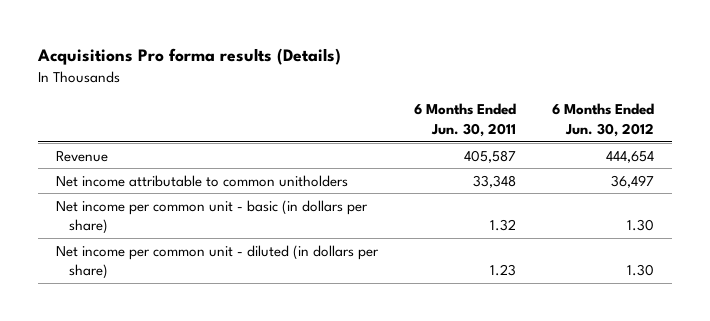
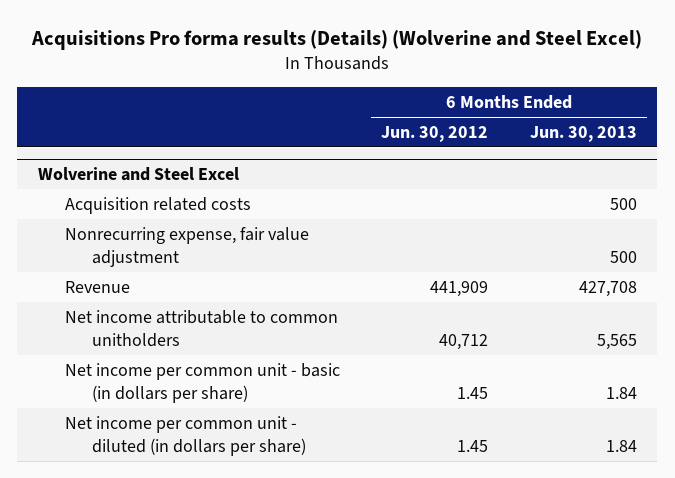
- Acquisitions Pro forma results (Details)
+ Acquisitions Pro forma results (Details) (Wolverine and Steel Excel)
- | 6 Months Ended Jun. 30, 2011 | 6 Months Ended Jun. 30, 2012
+ | 6 Months Ended Jun. 30, 2012 | 6 Months Ended Jun. 30, 2013
- Revenue | 405,587 | 444,654
- Net income attributable to common unitholders | 33,348 | 36,497
- Net income per common unit - basic (in dollars per share) | 1.32 | 1.30
- Net income per common unit - diluted (in dollars per share) | 1.23 | 1.30
+ Wolverine and Steel Excel
+ Acquisition related costs | | 500
+ Nonrecurring expense, fair value adjustment | | 500
+ Revenue | 441,909 | 427,708
+ Net income attributable to common unitholders | 40,712 | 5,565
+ Net income per common unit - basic (in dollars per share) | 1.45 | 1.84
+ Net income per common unit - diluted (in dollars per share) | 1.45 | 1.84

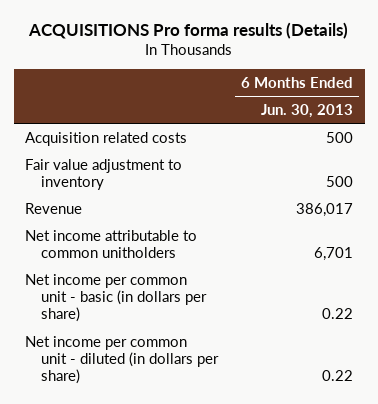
- Acquisitions Pro forma results (Details) (Wolverine and Steel Excel)
+ ACQUISITIONS Pro forma results (Details)
- | 6 Months Ended Jun. 30, 2012 | 6 Months Ended Jun. 30, 2013
+ | 6 Months Ended Jun. 30, 2013
- Wolverine and Steel Excel
- Nonrecurring expense, fair value adjustment | | 500
- Revenue | 441,909 | 427,708
- Net income attributable to common unitholders | 40,712 | 5,565
- Net income per common unit - basic (in dollars per share) | 1.45 | 1.84
- Net income per common unit - diluted (in dollars per share) | 1.45 | 1.84
+ Fair value adjustment to inventory | 500
+ Revenue | 386,017
+ Net income attributable to common unitholders | 6,701
+ Net income per common unit - basic (in dollars per share) | 0.22
+ Net income per common unit - diluted (in dollars per share) | 0.22

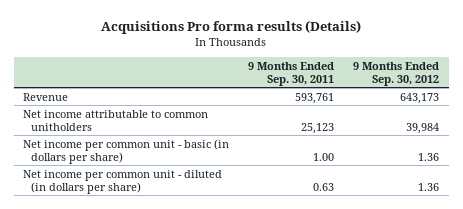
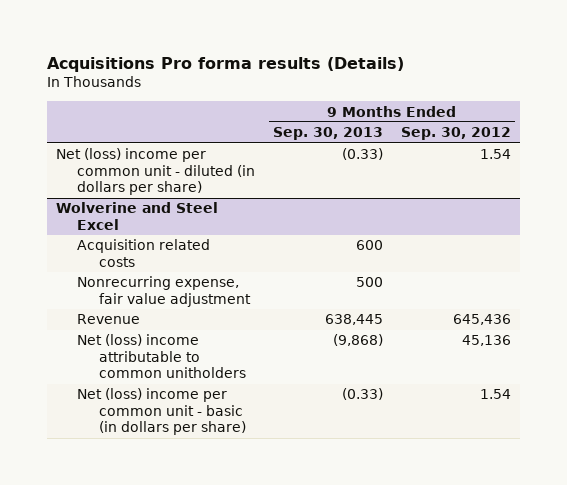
- | 9 Months Ended Sep. 30, 2011 | 9 Months Ended Sep. 30, 2012
+ | 9 Months Ended Sep. 30, 2013 | 9 Months Ended Sep. 30, 2012
- Revenue | 593,761 | 643,173
- Net income attributable to common unitholders | 25,123 | 39,984
- Net income per common unit - basic (in dollars per share) | 1.00 | 1.36
- Net income per common unit - diluted (in dollars per share) | 0.63 | 1.36
+ Net (loss) income per common unit - diluted (in dollars per share) | (0.33) | 1.54
+ Wolverine and Steel Excel
+ Acquisition related costs | 600 |
+ Nonrecurring expense, fair value adjustment | 500 |
+ Revenue | 638,445 | 645,436
+ Net (loss) income attributable to common unitholders | (9,868) | 45,136
+ Net (loss) income per common unit - basic (in dollars per share) | (0.33) | 1.54

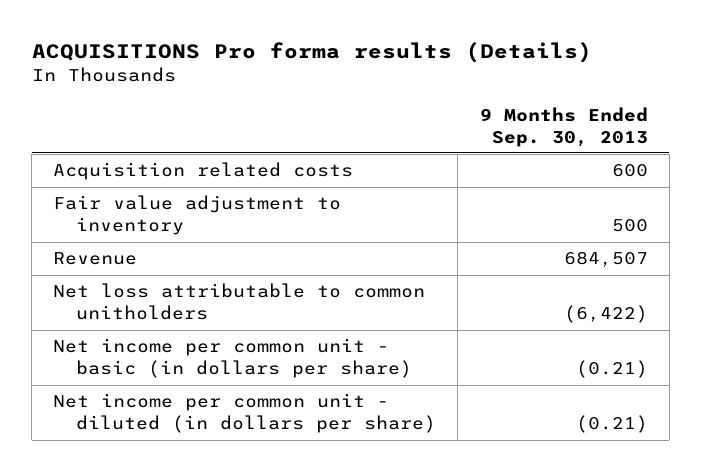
- Acquisitions Pro forma results (Details)
+ ACQUISITIONS Pro forma results (Details)
- | 9 Months Ended Sep. 30, 2013 | 9 Months Ended Sep. 30, 2012
+ | 9 Months Ended Sep. 30, 2013
- Net (loss) income per common unit - diluted (in dollars per share) | (0.33) | 1.54
- Wolverine and Steel Excel
- Nonrecurring expense, fair value adjustment | 500 |
- Revenue | 638,445 | 645,436
- Net (loss) income attributable to common unitholders | (9,868) | 45,136
- Net (loss) income per common unit - basic (in dollars per share) | (0.33) | 1.54
+ Fair value adjustment to inventory | 500
+ Revenue | 684,507
+ Net loss attributable to common unitholders | (6,422)
+ Net income per common unit - basic (in dollars per share) | (0.21)
+ Net income per common unit - diluted (in dollars per share) | (0.21)

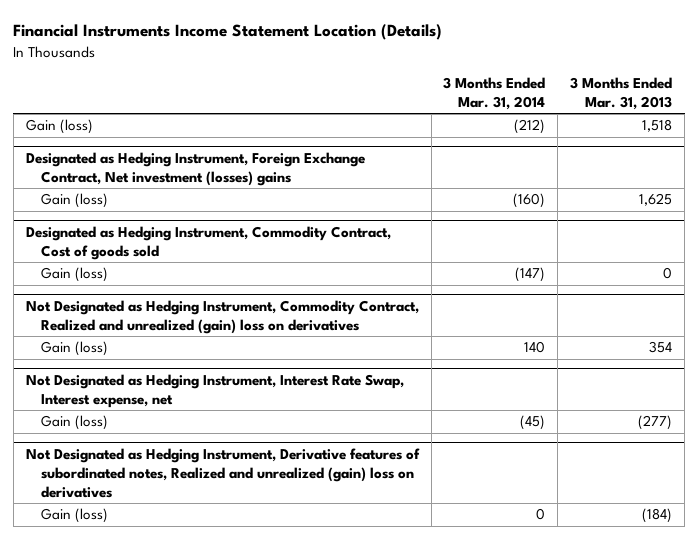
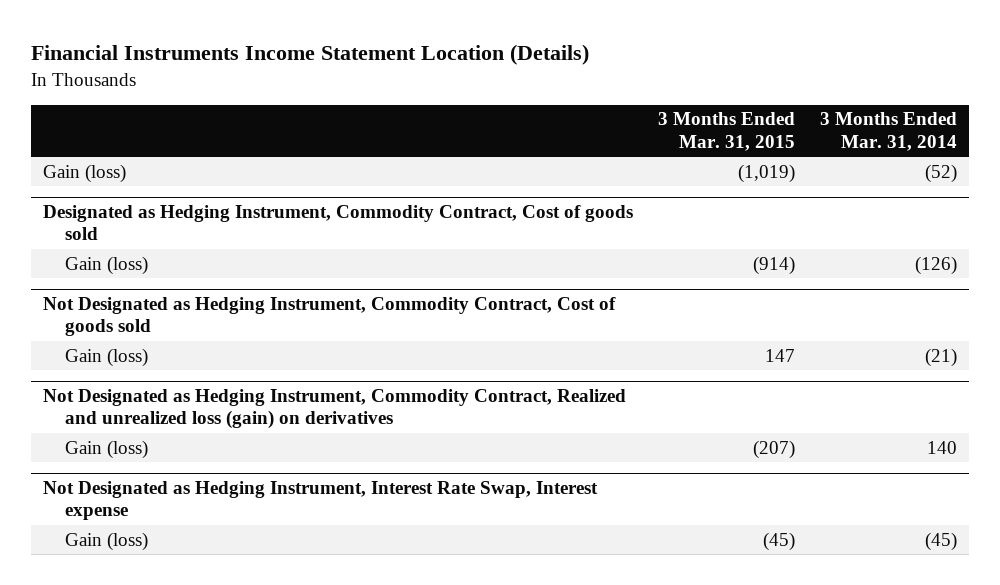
- | 3 Months Ended Mar. 31, 2014 | 3 Months Ended Mar. 31, 2013
+ | 3 Months Ended Mar. 31, 2015 | 3 Months Ended Mar. 31, 2014
- Gain (loss) | (212) | 1,518
- Designated as Hedging Instrument, Foreign Exchange Contract, Net investment (losses) gains
- Gain (loss) | (160) | 1,625
+ Gain (loss) | (1,019) | (52)
@ Designated as Hedging Instrument, Commodity Contract, Cost of goods sold
- Gain (loss) | (147) | 0
- Not Designated as Hedging Instrument, Commodity Contract, Realized and unrealized (gain) loss on derivatives
@ Designated as Hedging Instrument, Commodity Contract, Cost of goods sold
+ Gain (loss) | (914) | (126)
+ Not Designated as Hedging Instrument, Commodity Contract, Cost of goods sold
+ Gain (loss) | 147 | (21)
+ Not Designated as Hedging Instrument, Commodity Contract, Realized and unrealized loss (gain) on derivatives
- Not Designated as Hedging Instrument, Interest Rate Swap, Interest expense, net
+ Not Designated as Hedging Instrument, Interest Rate Swap, Interest expense
- Not Designated as Hedging Instrument, Derivative features of subordinated notes, Realized and unrealized (gain) loss on derivatives
- Gain (loss) | 0 | (184)

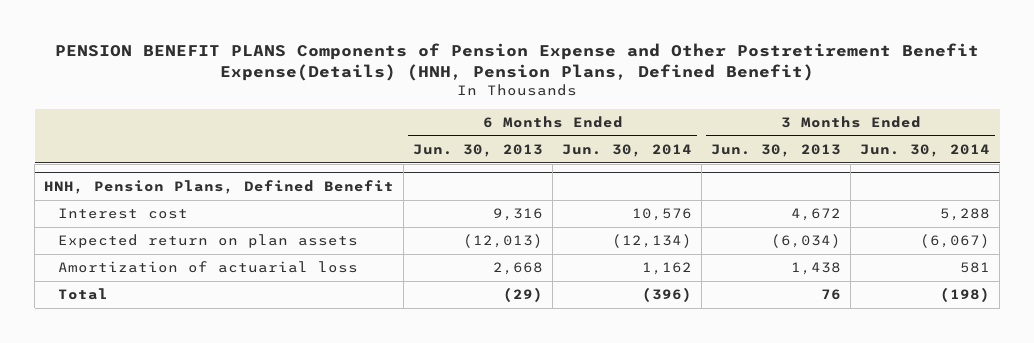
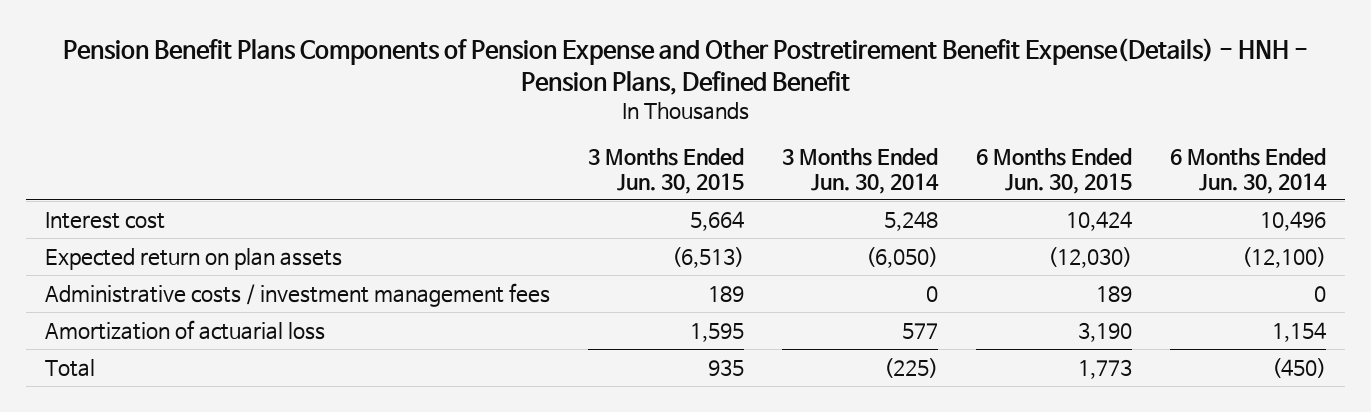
- PENSION BENEFIT PLANS Components of Pension Expense and Other Postretirement Benefit Expense(Details) (HNH, Pension Plans, Defined Benefit)
+ Pension Benefit Plans Components of Pension Expense and Other Postretirement Benefit Expense(Details) - HNH - Pension Plans, Defined Benefit
- | 6 Months Ended Jun. 30, 2013 | 6 Months Ended Jun. 30, 2014 | 3 Months Ended Jun. 30, 2013 | 3 Months Ended Jun. 30, 2014
+ | 3 Months Ended Jun. 30, 2015 | 3 Months Ended Jun. 30, 2014 | 6 Months Ended Jun. 30, 2015 | 6 Months Ended Jun. 30, 2014
- HNH, Pension Plans, Defined Benefit
- Interest cost | 9,316 | 10,576 | 4,672 | 5,288
- Expected return on plan assets | (12,013) | (12,134) | (6,034) | (6,067)
- Amortization of actuarial loss | 2,668 | 1,162 | 1,438 | 581
- Total | (29) | (396) | 76 | (198)
+ Interest cost | 5,664 | 5,248 | 10,424 | 10,496
+ Expected return on plan assets | (6,513) | (6,050) | (12,030) | (12,100)
+ Administrative costs / investment management fees | 189 | 0 | 189 | 0
+ Amortization of actuarial loss | 1,595 | 577 | 3,190 | 1,154
+ Total | 935 | (225) | 1,773 | (450)

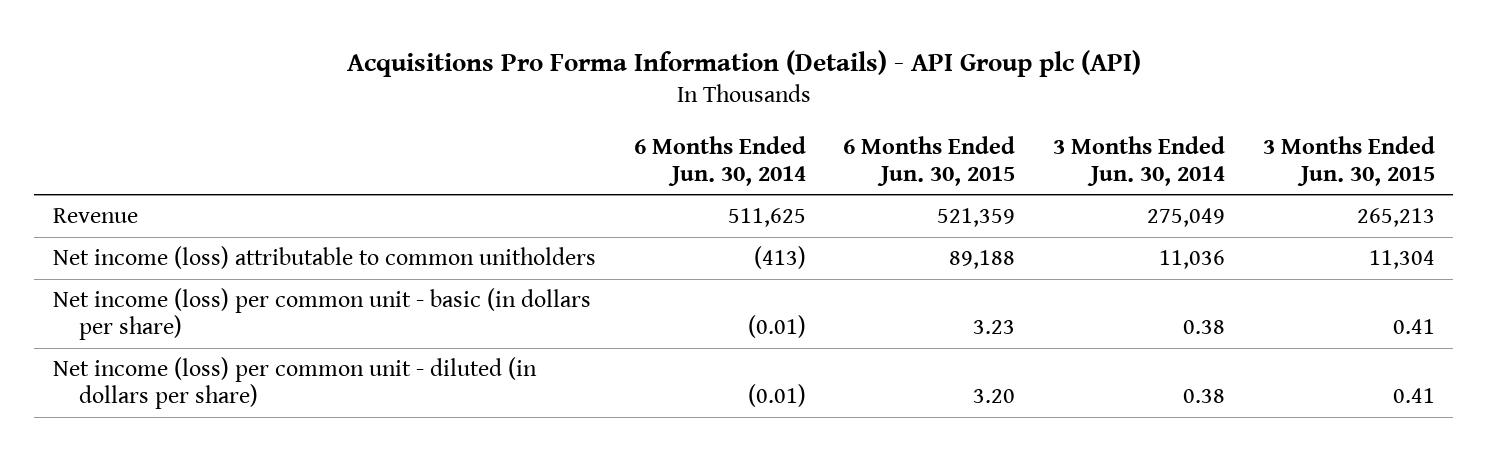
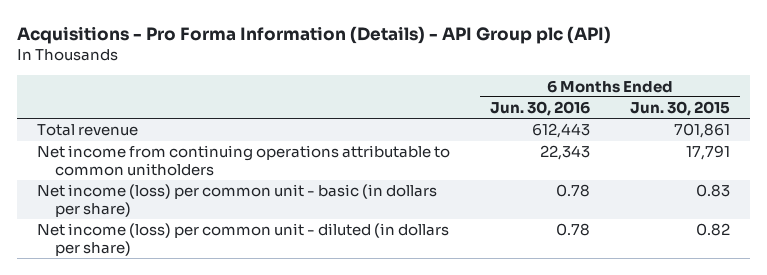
- Acquisitions Pro Forma Information (Details) - API Group plc (API)
+ Acquisitions - Pro Forma Information (Details) - API Group plc (API)
- | 6 Months Ended Jun. 30, 2014 | 6 Months Ended Jun. 30, 2015 | 3 Months Ended Jun. 30, 2014 | 3 Months Ended Jun. 30, 2015
+ | 6 Months Ended Jun. 30, 2016 | 6 Months Ended Jun. 30, 2015
- Revenue | 511,625 | 521,359 | 275,049 | 265,213
- Net income (loss) attributable to common unitholders | (413) | 89,188 | 11,036 | 11,304
- Net income (loss) per common unit - basic (in dollars per share) | (0.01) | 3.23 | 0.38 | 0.41
- Net income (loss) per common unit - diluted (in dollars per share) | (0.01) | 3.20 | 0.38 | 0.41
+ Total revenue | 612,443 | 701,861
+ Net income from continuing operations attributable to common unitholders | 22,343 | 17,791
+ Net income (loss) per common unit - basic (in dollars per share) | 0.78 | 0.83
+ Net income (loss) per common unit - diluted (in dollars per share) | 0.78 | 0.82

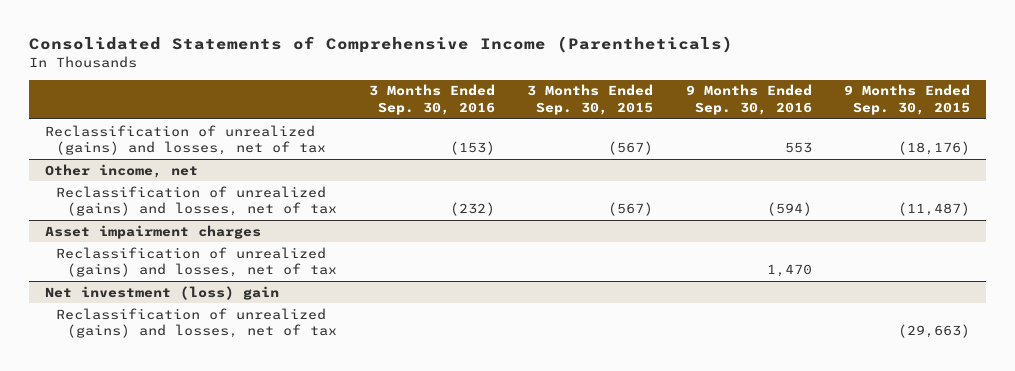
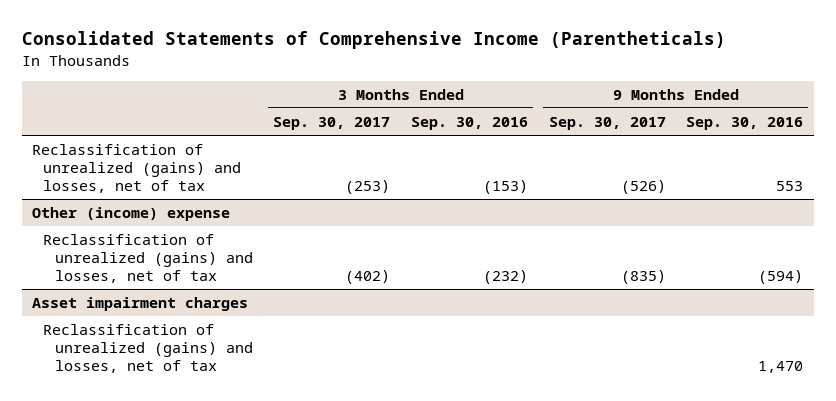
- | 3 Months Ended Sep. 30, 2016 | 3 Months Ended Sep. 30, 2015 | 9 Months Ended Sep. 30, 2016 | 9 Months Ended Sep. 30, 2015
+ | 3 Months Ended Sep. 30, 2017 | 3 Months Ended Sep. 30, 2016 | 9 Months Ended Sep. 30, 2017 | 9 Months Ended Sep. 30, 2016
- Other income, net
+ Other (income) expense
- Net investment (loss) gain
- Reclassification of unrealized (gains) and losses, net of tax | | | | (29,663)

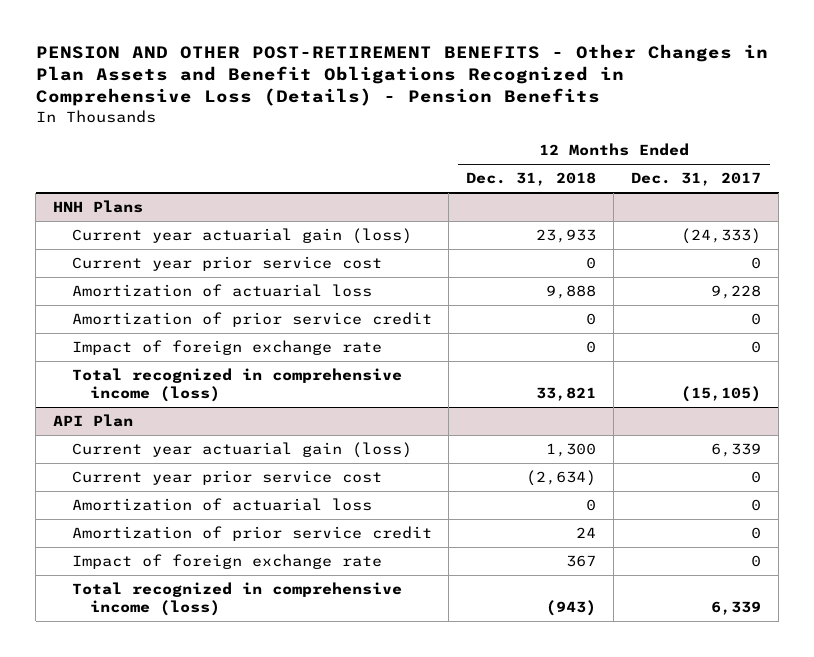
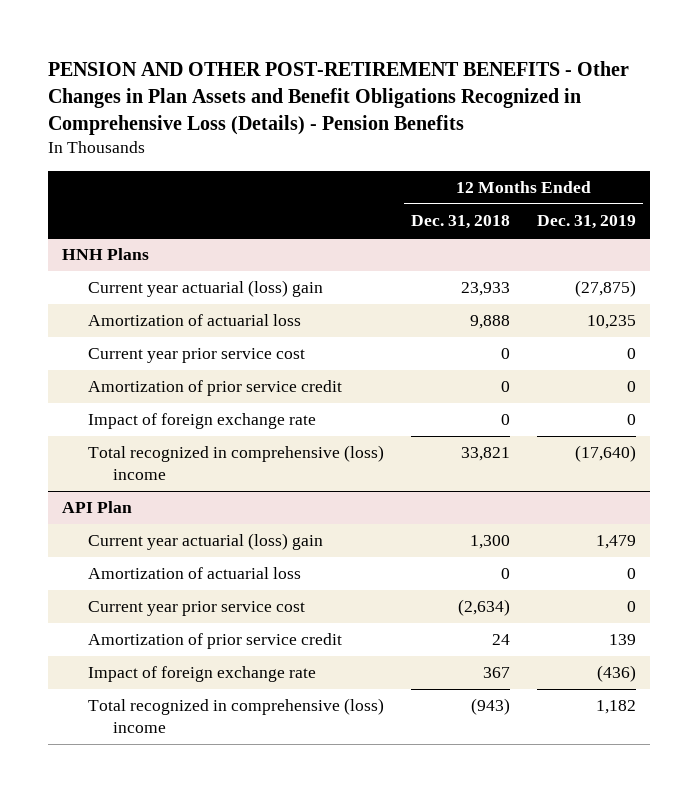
- | 12 Months Ended Dec. 31, 2018 | 12 Months Ended Dec. 31, 2017
+ | 12 Months Ended Dec. 31, 2018 | 12 Months Ended Dec. 31, 2019
@ HNH Plans
- Current year actuarial gain (loss) | 23,933 | (24,333)
+ Current year actuarial (loss) gain | 23,933 | (27,875)
moved down: Current year prior service cost | 0 | 0
- Total recognized in comprehensive income (loss) | 33,821 | (15,105)
+ Total recognized in comprehensive (loss) income | 33,821 | (17,640)
@ API Plan
- Current year actuarial gain (loss) | 1,300 | 6,339
+ Current year actuarial (loss) gain | 1,300 | 1,479
moved down: Current year prior service cost | (2,634) | 0
- Total recognized in comprehensive income (loss) | (943) | 6,339
+ Total recognized in comprehensive (loss) income | (943) | 1,182

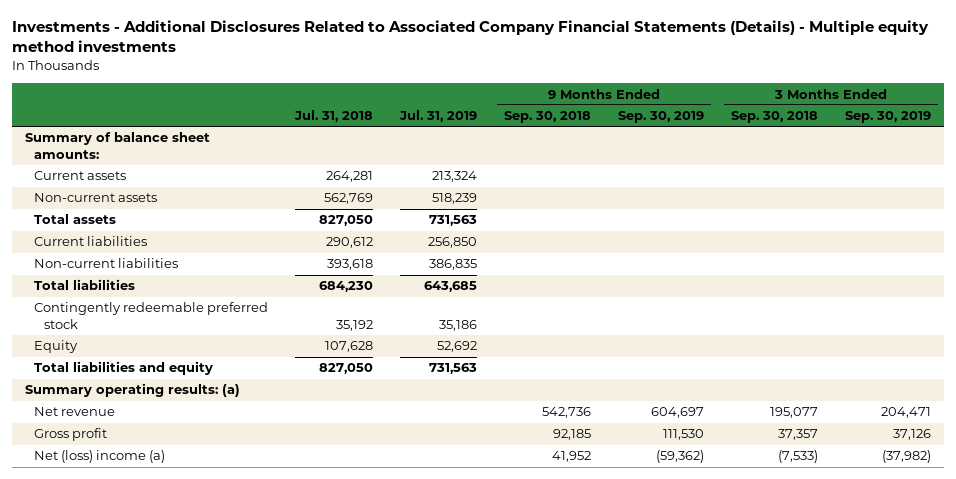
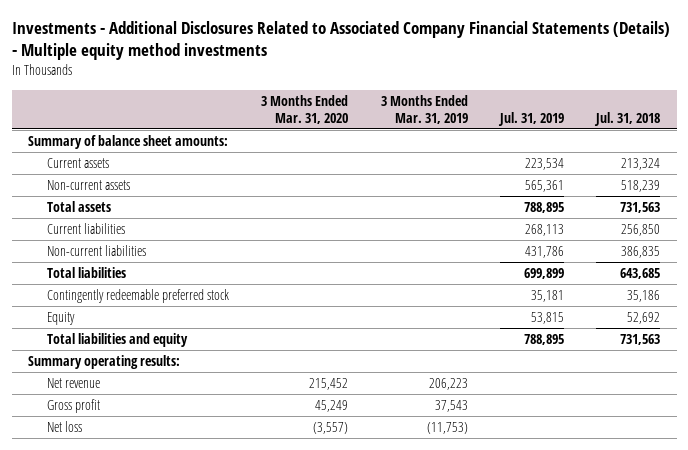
- | Jul. 31, 2018 | Jul. 31, 2019 | 9 Months Ended Sep. 30, 2018 | 9 Months Ended Sep. 30, 2019 | 3 Months Ended Sep. 30, 2018 | 3 Months Ended Sep. 30, 2019
+ | 3 Months Ended Mar. 31, 2020 | 3 Months Ended Mar. 31, 2019 | Jul. 31, 2019 | Jul. 31, 2018
- Current assets | 264,281 | 213,324 | | | |
- Non-current assets | 562,769 | 518,239 | | | |
- Total assets | 827,050 | 731,563 | | | |
- Current liabilities | 290,612 | 256,850 | | | |
- Non-current liabilities | 393,618 | 386,835 | | | |
- Total liabilities | 684,230 | 643,685 | | | |
- Contingently redeemable preferred stock | 35,192 | 35,186 | | | |
- Equity | 107,628 | 52,692 | | | |
- Total liabilities and equity | 827,050 | 731,563 | | | |
- Summary operating results: (a)
+ Current assets | | | 223,534 | 213,324
+ Non-current assets | | | 565,361 | 518,239
+ Total assets | | | 788,895 | 731,563
+ Current liabilities | | | 268,113 | 256,850
+ Non-current liabilities | | | 431,786 | 386,835
+ Total liabilities | | | 699,899 | 643,685
+ Contingently redeemable preferred stock | | | 35,181 | 35,186
+ Equity | | | 53,815 | 52,692
+ Total liabilities and equity | | | 788,895 | 731,563
+ Summary operating results:
- Net (loss) income (a) | | | 41,952 | (59,362) | (7,533) | (37,982)
+ Net loss | (3,557) | (11,753) | |

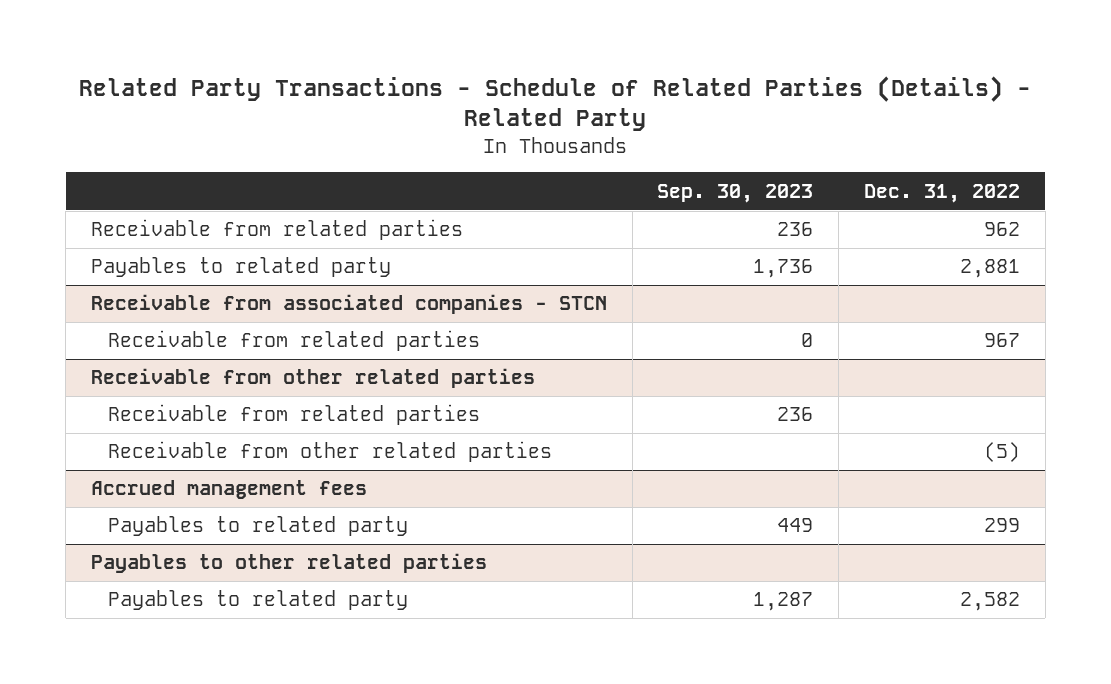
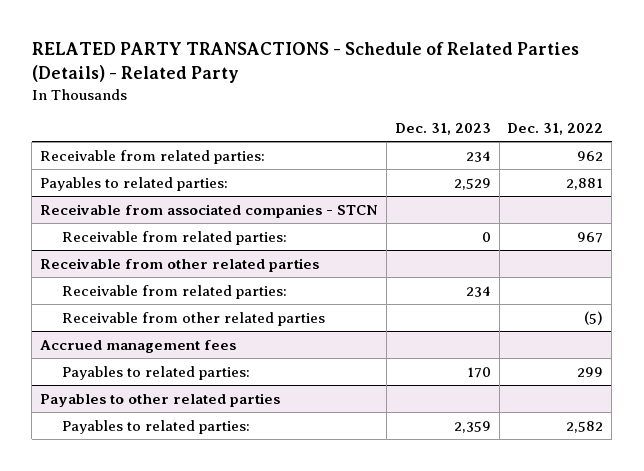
- Related Party Transactions - Schedule of Related Parties (Details) - Related Party
+ RELATED PARTY TRANSACTIONS - Schedule of Related Parties (Details) - Related Party
- | Sep. 30, 2023 | Dec. 31, 2022
+ | Dec. 31, 2023 | Dec. 31, 2022
- Receivable from related parties | 236 | 962
- Payables to related party | 1,736 | 2,881
+ Receivable from related parties: | 234 | 962
+ Payables to related parties: | 2,529 | 2,881
@ Receivable from associated companies - STCN
- Receivable from related parties | 0 | 967
+ Receivable from related parties: | 0 | 967
@ Receivable from other related parties
- Receivable from related parties | 236 |
+ Receivable from related parties: | 234 |
@ Accrued management fees
- Payables to related party | 449 | 299
+ Payables to related parties: | 170 | 299
@ Payables to other related parties
- Payables to related party | 1,287 | 2,582
+ Payables to related parties: | 2,359 | 2,582

